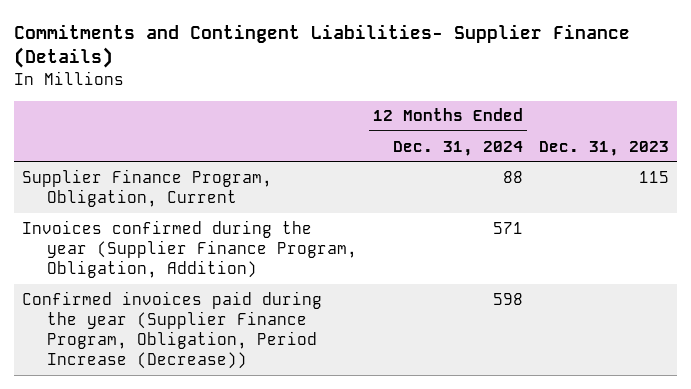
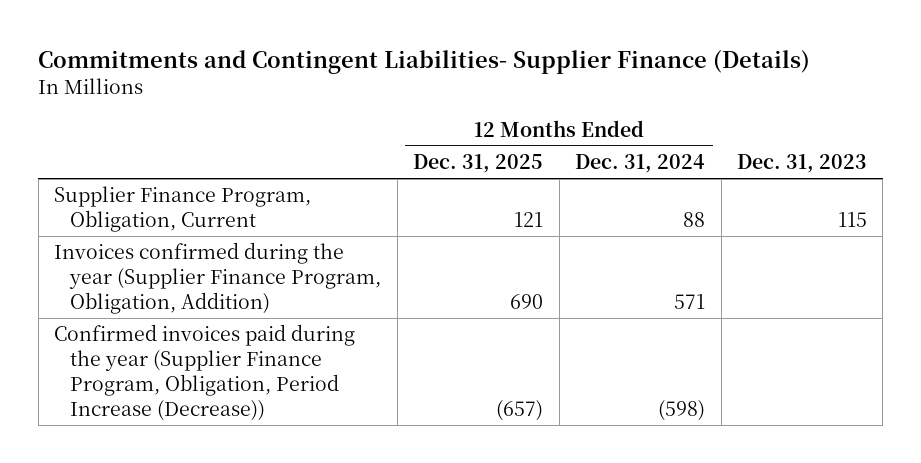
- | 12 Months Ended Dec. 31, 2024 | Dec. 31, 2023
+ | 12 Months Ended Dec. 31, 2025 | 12 Months Ended Dec. 31, 2024 | Dec. 31, 2023
- Confirmed invoices paid during the year (Supplier Finance Program, Obligation, Period Increase (Decrease)) | 598 |
+ Confirmed invoices paid during the year (Supplier Finance Program, Obligation, Period Increase (Decrease)) | (657) | (598) |

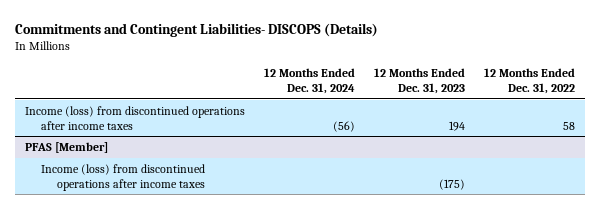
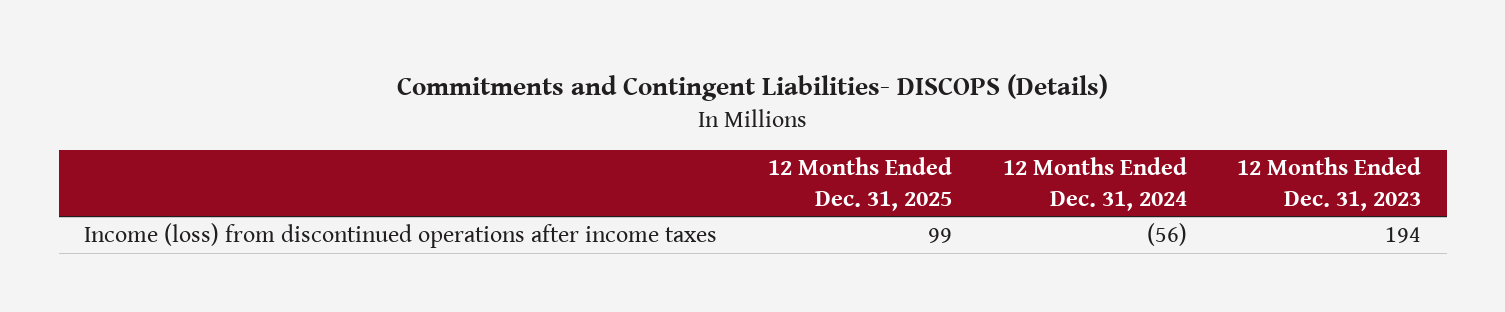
- | 12 Months Ended Dec. 31, 2024 | 12 Months Ended Dec. 31, 2023 | 12 Months Ended Dec. 31, 2022
+ | 12 Months Ended Dec. 31, 2025 | 12 Months Ended Dec. 31, 2024 | 12 Months Ended Dec. 31, 2023
- PFAS [Member]
- Income (loss) from discontinued operations after income taxes | | (175) |

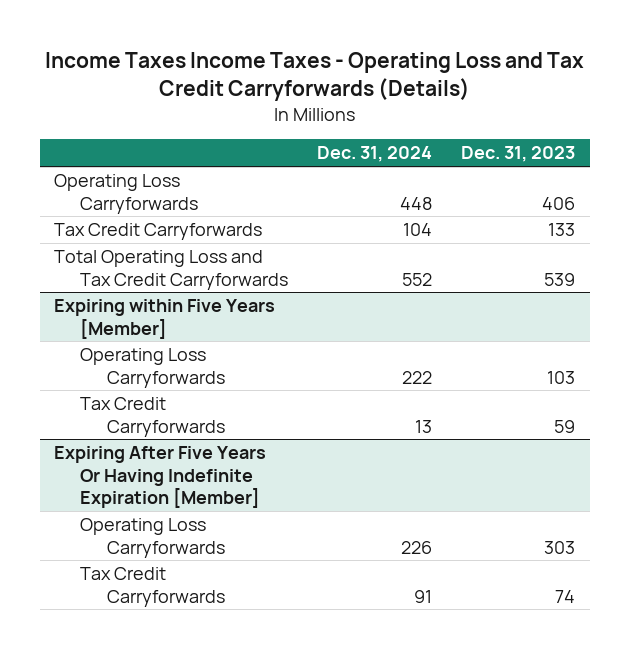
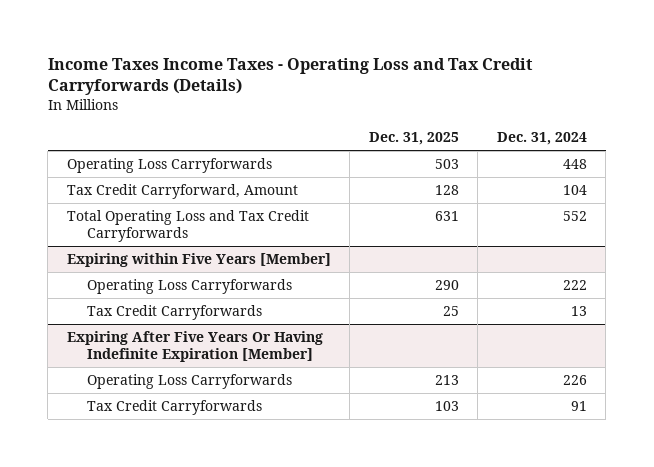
- | Dec. 31, 2024 | Dec. 31, 2023
+ | Dec. 31, 2025 | Dec. 31, 2024
- Tax Credit Carryforwards | 104 | 133
+ Tax Credit Carryforward, Amount | 128 | 104

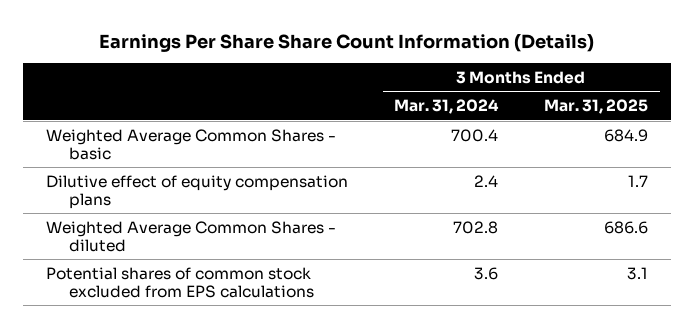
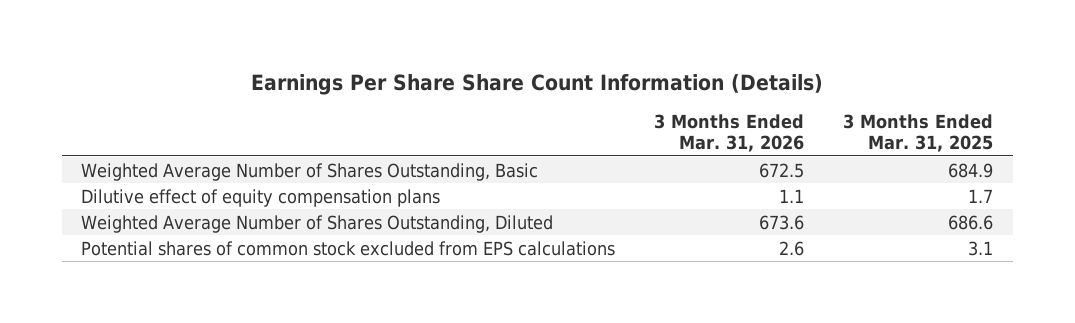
- | 3 Months Ended Mar. 31, 2024 | 3 Months Ended Mar. 31, 2025
+ | 3 Months Ended Mar. 31, 2026 | 3 Months Ended Mar. 31, 2025
- Weighted Average Common Shares - basic | 700.4 | 684.9
+ Weighted Average Number of Shares Outstanding, Basic | 672.5 | 684.9
- Weighted Average Common Shares - diluted | 702.8 | 686.6
+ Weighted Average Number of Shares Outstanding, Diluted | 673.6 | 686.6

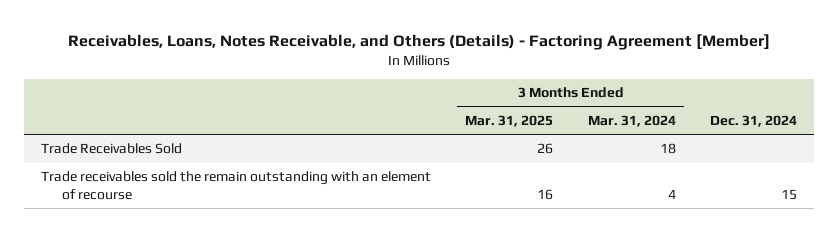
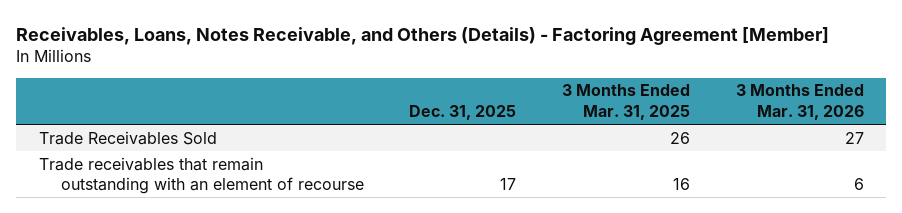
- | 3 Months Ended Mar. 31, 2025 | 3 Months Ended Mar. 31, 2024 | Dec. 31, 2024
+ | Dec. 31, 2025 | 3 Months Ended Mar. 31, 2025 | 3 Months Ended Mar. 31, 2026
- Trade receivables sold the remain outstanding with an element of recourse | 16 | 4 | 15
+ Trade receivables that remain outstanding with an element of recourse | 17 | 16 | 6

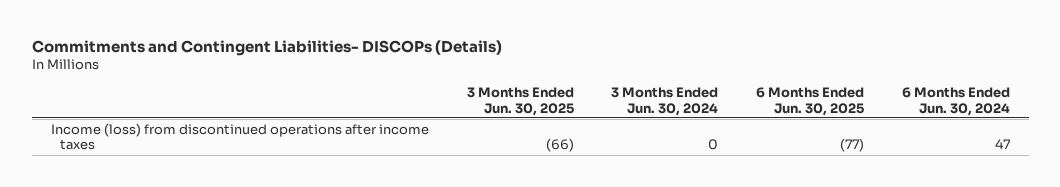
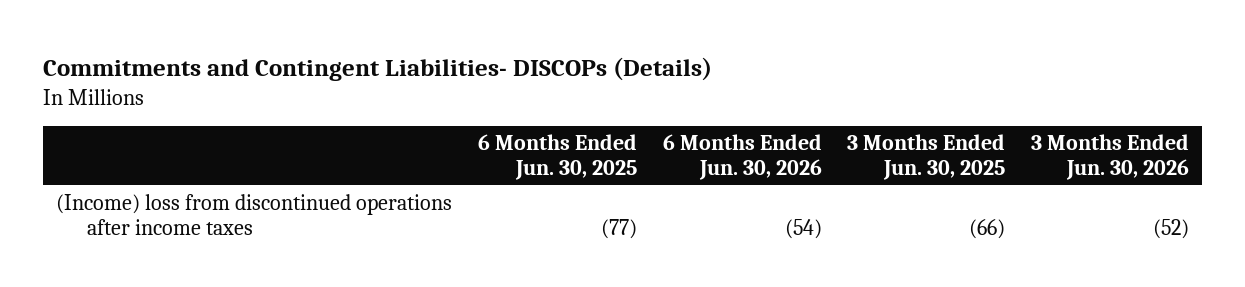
- | 3 Months Ended Jun. 30, 2025 | 3 Months Ended Jun. 30, 2024 | 6 Months Ended Jun. 30, 2025 | 6 Months Ended Jun. 30, 2024
+ | 6 Months Ended Jun. 30, 2025 | 6 Months Ended Jun. 30, 2026 | 3 Months Ended Jun. 30, 2025 | 3 Months Ended Jun. 30, 2026
- Income (loss) from discontinued operations after income taxes | (66) | 0 | (77) | 47
+ (Income) loss from discontinued operations after income taxes | (77) | (54) | (66) | (52)

